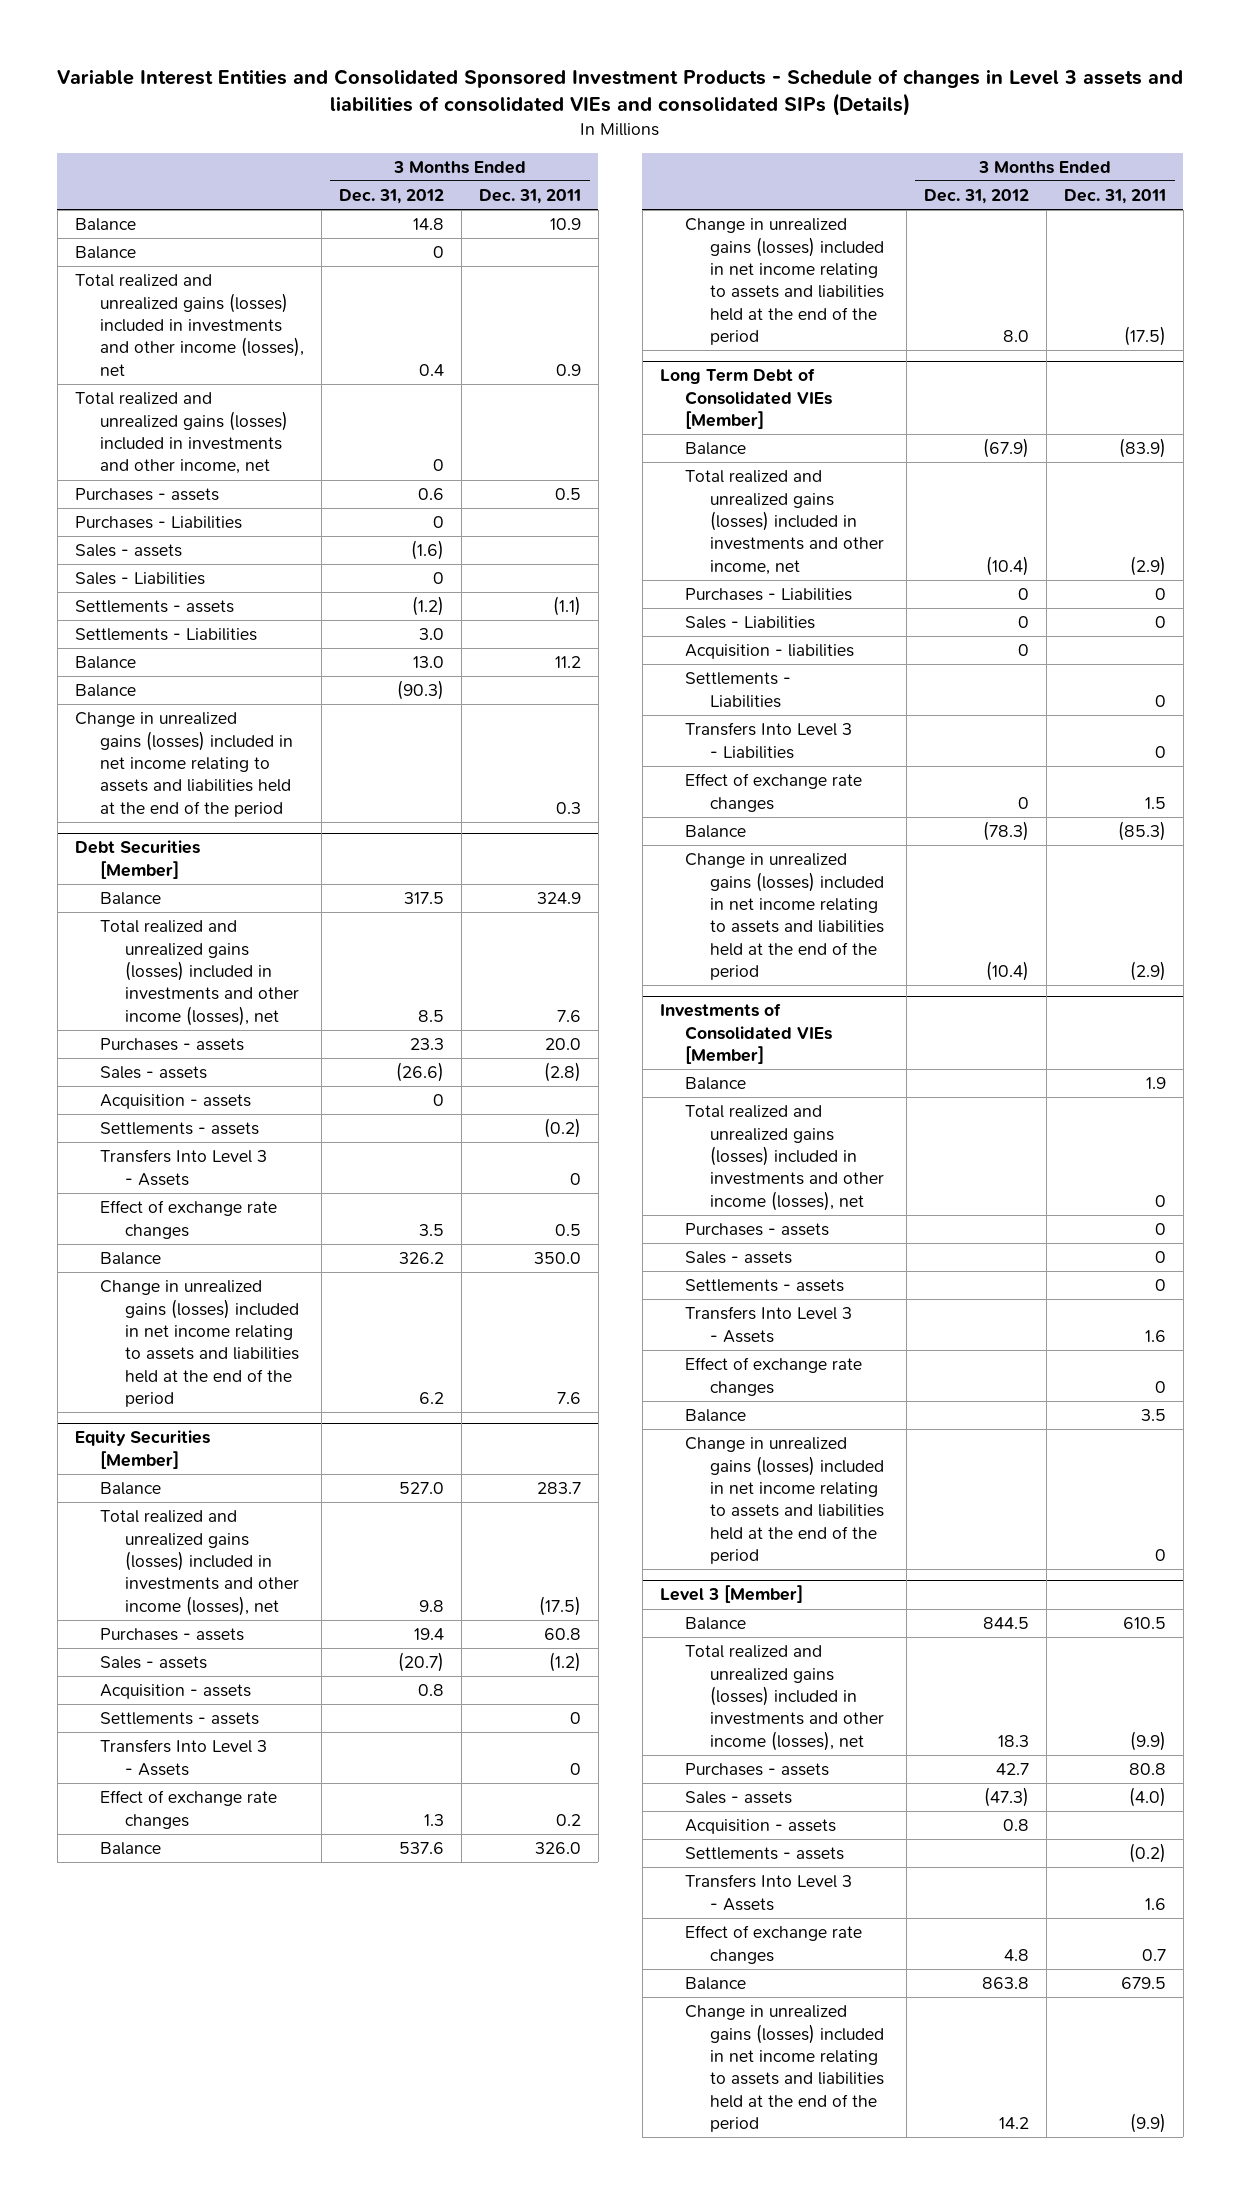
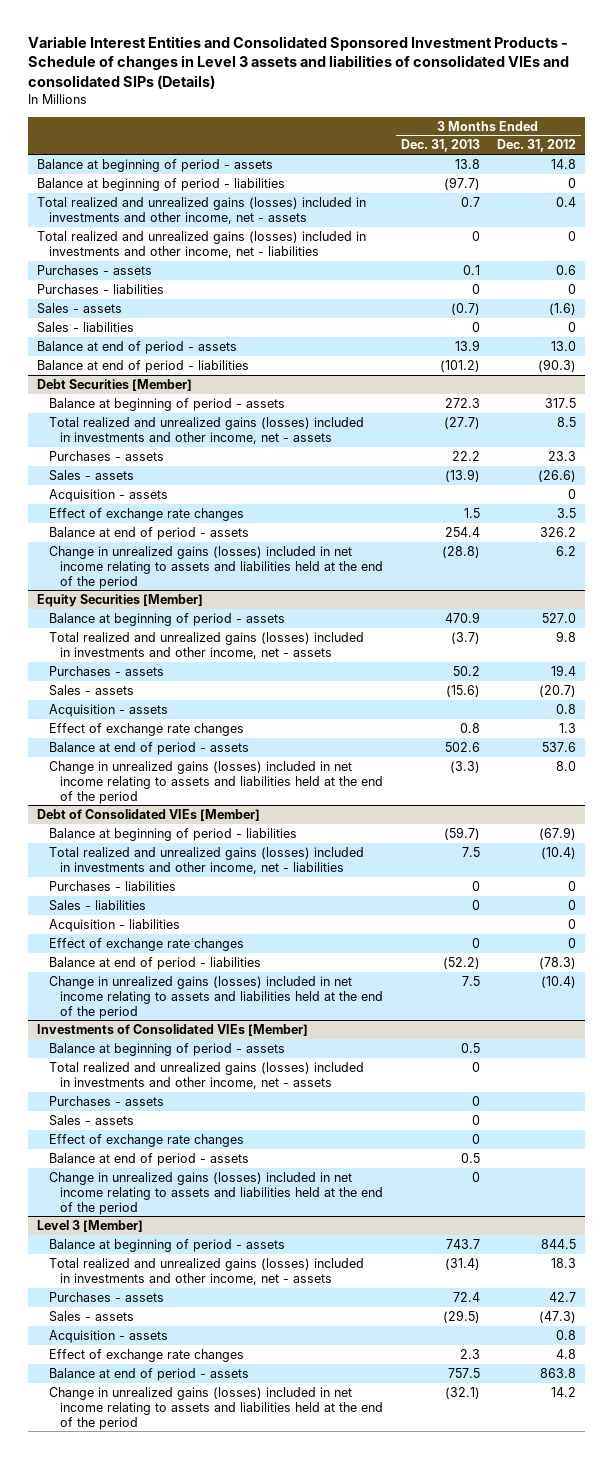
- | 3 Months Ended Dec. 31, 2012 | 3 Months Ended Dec. 31, 2011
+ | 3 Months Ended Dec. 31, 2013 | 3 Months Ended Dec. 31, 2012
- Balance | 14.8 | 10.9
- Balance | 0 |
- Total realized and unrealized gains (losses) included in investments and other income (losses), net | 0.4 | 0.9
- Total realized and unrealized gains (losses) included in investments and other income, net | 0 |
+ Balance at beginning of period - assets | 13.8 | 14.8
+ Balance at beginning of period - liabilities | (97.7) | 0
+ Total realized and unrealized gains (losses) included in investments and other income, net - assets | 0.7 | 0.4
+ Total realized and unrealized gains (losses) included in investments and other income, net - liabilities | 0 | 0
- Purchases - Liabilities | 0 |
+ Purchases - liabilities | 0 | 0
- Sales - Liabilities | 0 |
- Settlements - assets | (1.2) | (1.1)
- Settlements - Liabilities | 3.0 |
- Balance | 13.0 | 11.2
- Balance | (90.3) |
- Change in unrealized gains (losses) included in net income relating to assets and liabilities held at the end of the period | | 0.3
+ Sales - liabilities | 0 | 0
+ Balance at end of period - assets | 13.9 | 13.0
+ Balance at end of period - liabilities | (101.2) | (90.3)
@ Debt Securities [Member]
- Balance | 317.5 | 324.9
- Total realized and unrealized gains (losses) included in investments and other income (losses), net | 8.5 | 7.6
+ Balance at beginning of period - assets | 272.3 | 317.5
+ Total realized and unrealized gains (losses) included in investments and other income, net - assets | (27.7) | 8.5
- Settlements - assets | | (0.2)
- Transfers Into Level 3 - Assets | | 0
- Balance | 326.2 | 350.0
+ Balance at end of period - assets | 254.4 | 326.2
@ Equity Securities [Member]
- Balance | 527.0 | 283.7
- Total realized and unrealized gains (losses) included in investments and other income (losses), net | 9.8 | (17.5)
+ Balance at beginning of period - assets | 470.9 | 527.0
+ Total realized and unrealized gains (losses) included in investments and other income, net - assets | (3.7) | 9.8
- Settlements - assets | | 0
- Transfers Into Level 3 - Assets | | 0
- Balance | 537.6 | 326.0
+ Balance at end of period - assets | 502.6 | 537.6
- Long Term Debt of Consolidated VIEs [Member]
- Balance | (67.9) | (83.9)
- Total realized and unrealized gains (losses) included in investments and other income, net | (10.4) | (2.9)
- Purchases - Liabilities | 0 | 0
- Sales - Liabilities | 0 | 0
+ Debt of Consolidated VIEs [Member]
+ Balance at beginning of period - liabilities | (59.7) | (67.9)
+ Total realized and unrealized gains (losses) included in investments and other income, net - liabilities | 7.5 | (10.4)
+ Purchases - liabilities | 0 | 0
+ Sales - liabilities | 0 | 0
- Settlements - Liabilities | | 0
- Transfers Into Level 3 - Liabilities | | 0
- Balance | (78.3) | (85.3)
+ Balance at end of period - liabilities | (52.2) | (78.3)
@ Investments of Consolidated VIEs [Member]
- Balance | | 1.9
- Total realized and unrealized gains (losses) included in investments and other income (losses), net | | 0
+ Balance at beginning of period - assets | 0.5 |
+ Total realized and unrealized gains (losses) included in investments and other income, net - assets | 0 |
- Settlements - assets | | 0
- Transfers Into Level 3 - Assets | | 1.6
- Balance | | 3.5
+ Balance at end of period - assets | 0.5 |
@ Level 3 [Member]
- Balance | 844.5 | 610.5
- Total realized and unrealized gains (losses) included in investments and other income (losses), net | 18.3 | (9.9)
+ Balance at beginning of period - assets | 743.7 | 844.5
+ Total realized and unrealized gains (losses) included in investments and other income, net - assets | (31.4) | 18.3
- Settlements - assets | | (0.2)
- Transfers Into Level 3 - Assets | | 1.6
- Balance | 863.8 | 679.5
+ Balance at end of period - assets | 757.5 | 863.8

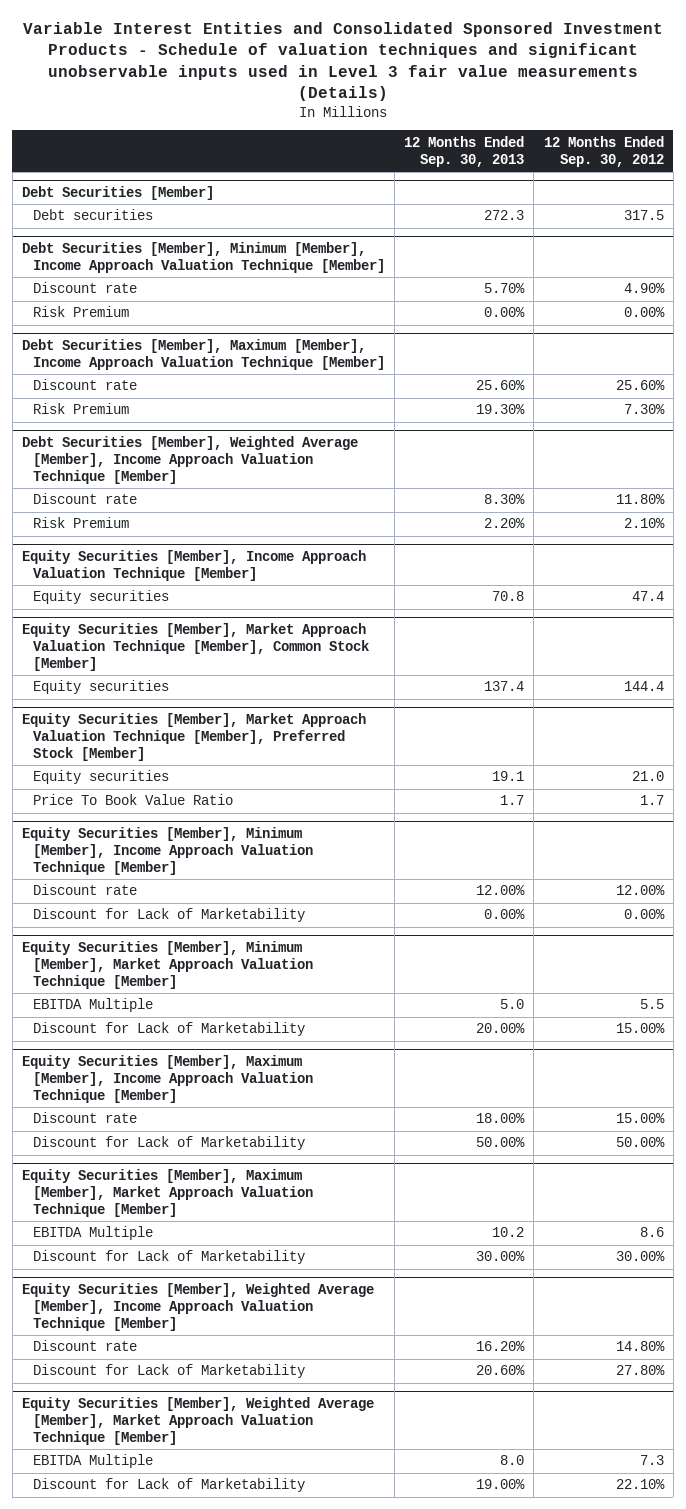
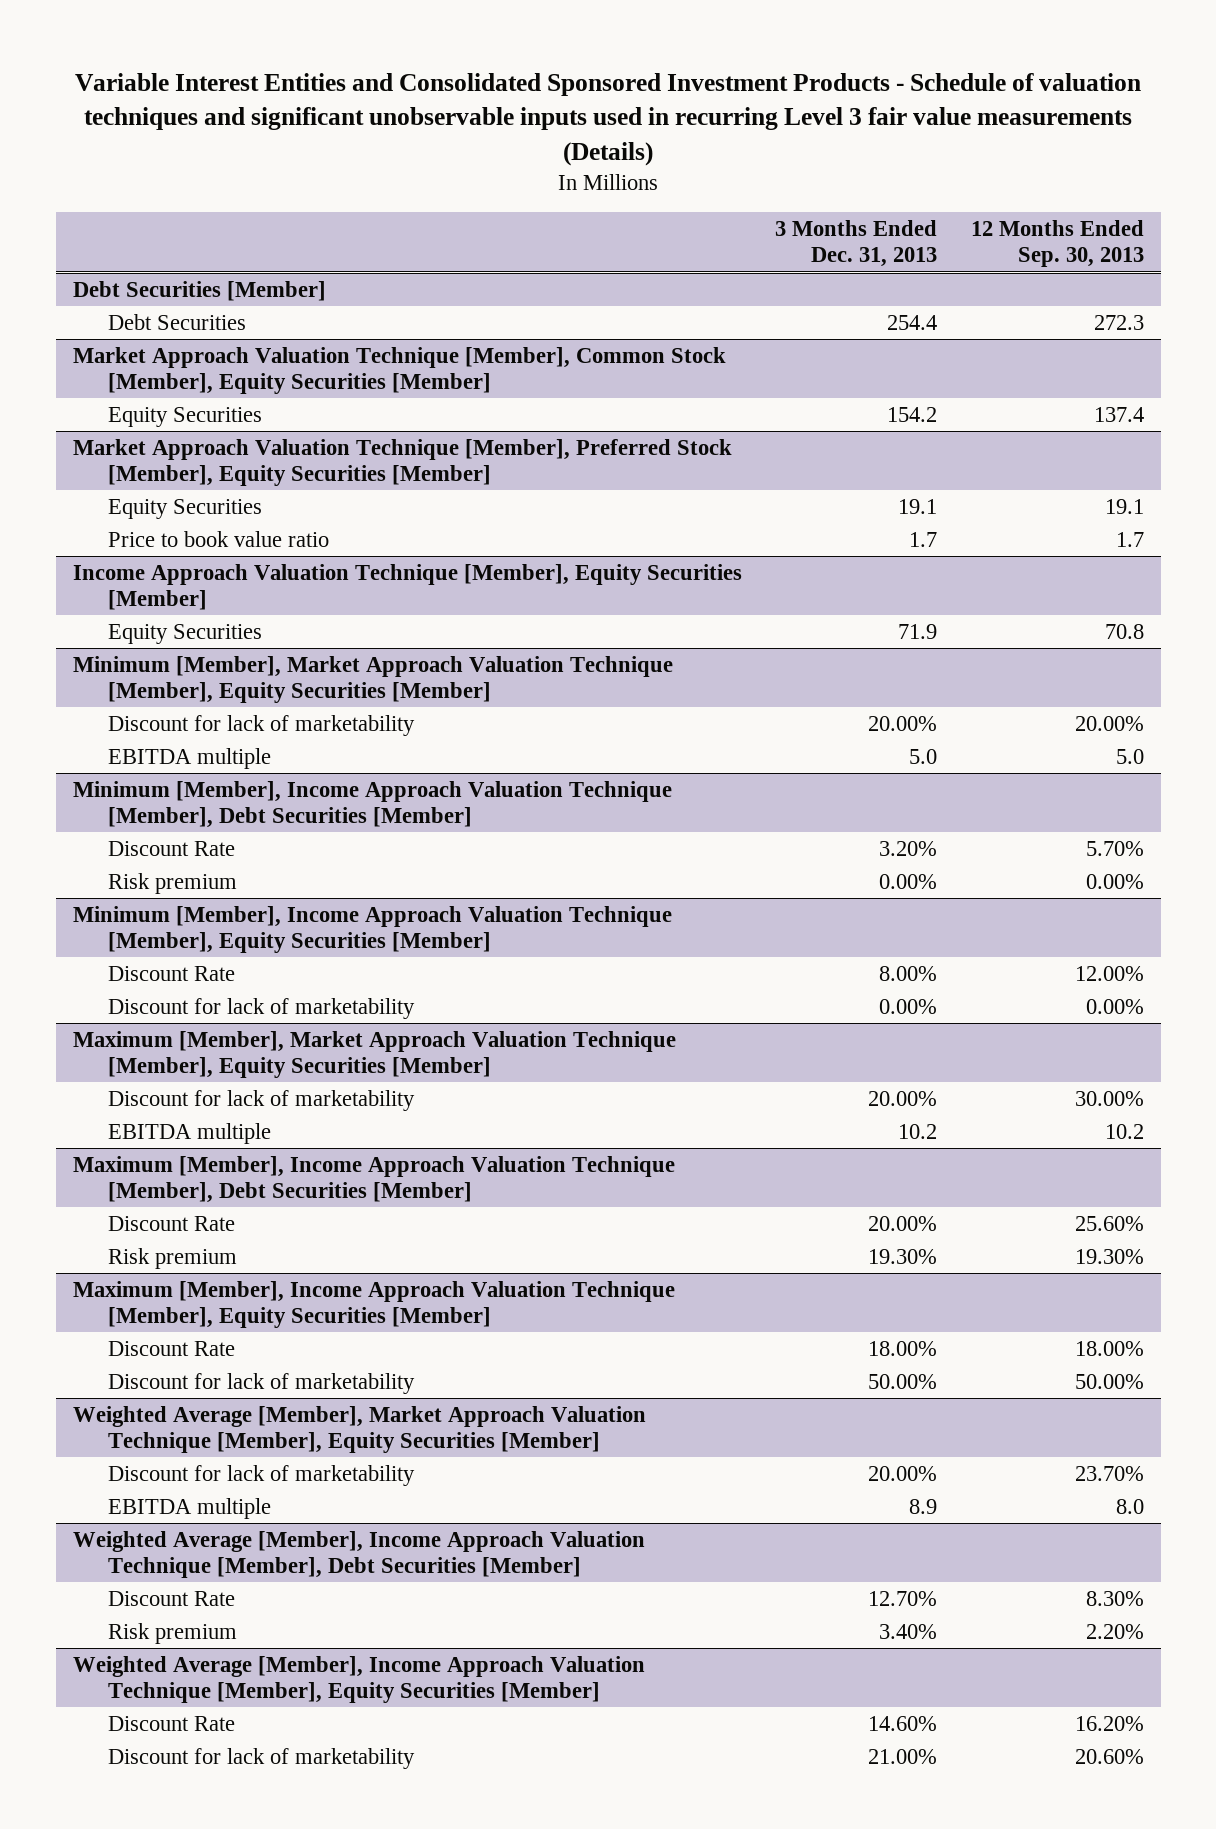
- Variable Interest Entities and Consolidated Sponsored Investment Products - Schedule of valuation techniques and significant unobservable inputs used in Level 3 fair value measurements (Details)
+ Variable Interest Entities and Consolidated Sponsored Investment Products - Schedule of valuation techniques and significant unobservable inputs used in recurring Level 3 fair value measurements (Details)
- | 12 Months Ended Sep. 30, 2013 | 12 Months Ended Sep. 30, 2012
+ | 3 Months Ended Dec. 31, 2013 | 12 Months Ended Sep. 30, 2013
@ Debt Securities [Member]
- Debt securities | 272.3 | 317.5
- Debt Securities [Member], Minimum [Member], Income Approach Valuation Technique [Member]
- Discount rate | 5.70% | 4.90%
- Risk Premium | 0.00% | 0.00%
- Debt Securities [Member], Maximum [Member], Income Approach Valuation Technique [Member]
- Discount rate | 25.60% | 25.60%
- Risk Premium | 19.30% | 7.30%
- Debt Securities [Member], Weighted Average [Member], Income Approach Valuation Technique [Member]
- Discount rate | 8.30% | 11.80%
- Risk Premium | 2.20% | 2.10%
- Equity Securities [Member], Income Approach Valuation Technique [Member]
- Equity securities | 70.8 | 47.4
- Equity Securities [Member], Market Approach Valuation Technique [Member], Common Stock [Member]
- Equity securities | 137.4 | 144.4
- Equity Securities [Member], Market Approach Valuation Technique [Member], Preferred Stock [Member]
- Equity securities | 19.1 | 21.0
- Price To Book Value Ratio | 1.7 | 1.7
- Equity Securities [Member], Minimum [Member], Income Approach Valuation Technique [Member]
- Discount rate | 12.00% | 12.00%
- Discount for Lack of Marketability | 0.00% | 0.00%
- Equity Securities [Member], Minimum [Member], Market Approach Valuation Technique [Member]
- EBITDA Multiple | 5.0 | 5.5
- Discount for Lack of Marketability | 20.00% | 15.00%
- Equity Securities [Member], Maximum [Member], Income Approach Valuation Technique [Member]
- Discount rate | 18.00% | 15.00%
- Discount for Lack of Marketability | 50.00% | 50.00%
- Equity Securities [Member], Maximum [Member], Market Approach Valuation Technique [Member]
- EBITDA Multiple | 10.2 | 8.6
- Discount for Lack of Marketability | 30.00% | 30.00%
- Equity Securities [Member], Weighted Average [Member], Income Approach Valuation Technique [Member]
- Discount rate | 16.20% | 14.80%
- Discount for Lack of Marketability | 20.60% | 27.80%
- Equity Securities [Member], Weighted Average [Member], Market Approach Valuation Technique [Member]
- EBITDA Multiple | 8.0 | 7.3
- Discount for Lack of Marketability | 19.00% | 22.10%
@ Debt Securities [Member]
+ Debt Securities | 254.4 | 272.3
+ Market Approach Valuation Technique [Member], Common Stock [Member], Equity Securities [Member]
+ Equity Securities | 154.2 | 137.4
+ Market Approach Valuation Technique [Member], Preferred Stock [Member], Equity Securities [Member]
+ Equity Securities | 19.1 | 19.1
+ Price to book value ratio | 1.7 | 1.7
+ Income Approach Valuation Technique [Member], Equity Securities [Member]
+ Equity Securities | 71.9 | 70.8
+ Minimum [Member], Market Approach Valuation Technique [Member], Equity Securities [Member]
+ Discount for lack of marketability | 20.00% | 20.00%
+ EBITDA multiple | 5.0 | 5.0
+ Minimum [Member], Income Approach Valuation Technique [Member], Debt Securities [Member]
+ Discount Rate | 3.20% | 5.70%
+ Risk premium | 0.00% | 0.00%
+ Minimum [Member], Income Approach Valuation Technique [Member], Equity Securities [Member]
+ Discount Rate | 8.00% | 12.00%
+ Discount for lack of marketability | 0.00% | 0.00%
+ Maximum [Member], Market Approach Valuation Technique [Member], Equity Securities [Member]
+ Discount for lack of marketability | 20.00% | 30.00%
+ EBITDA multiple | 10.2 | 10.2
+ Maximum [Member], Income Approach Valuation Technique [Member], Debt Securities [Member]
+ Discount Rate | 20.00% | 25.60%
+ Risk premium | 19.30% | 19.30%
+ Maximum [Member], Income Approach Valuation Technique [Member], Equity Securities [Member]
+ Discount Rate | 18.00% | 18.00%
+ Discount for lack of marketability | 50.00% | 50.00%
+ Weighted Average [Member], Market Approach Valuation Technique [Member], Equity Securities [Member]
+ Discount for lack of marketability | 20.00% | 23.70%
+ EBITDA multiple | 8.9 | 8.0
+ Weighted Average [Member], Income Approach Valuation Technique [Member], Debt Securities [Member]
+ Discount Rate | 12.70% | 8.30%
+ Risk premium | 3.40% | 2.20%
+ Weighted Average [Member], Income Approach Valuation Technique [Member], Equity Securities [Member]
+ Discount Rate | 14.60% | 16.20%
+ Discount for lack of marketability | 21.00% | 20.60%

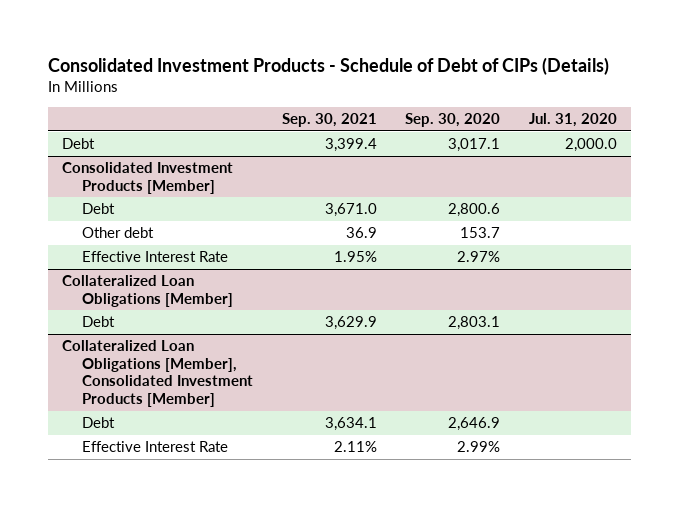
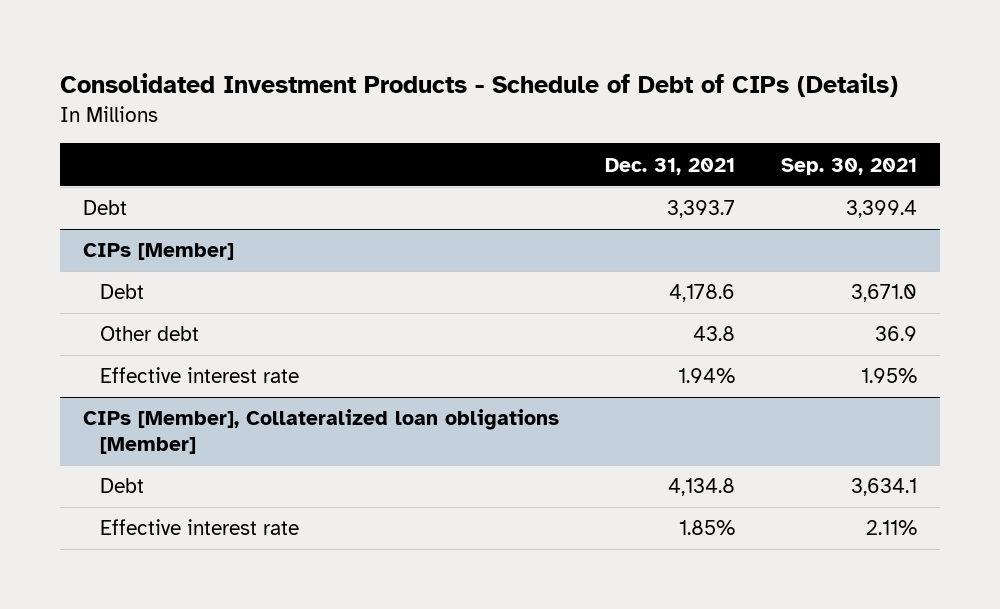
- | Sep. 30, 2021 | Sep. 30, 2020 | Jul. 31, 2020
+ | Dec. 31, 2021 | Sep. 30, 2021
- Consolidated Investment Products [Member]
+ CIPs [Member]
- Effective Interest Rate | 1.95% | 2.97% |
- Collateralized Loan Obligations [Member]
- Debt | 3,629.9 | 2,803.1 |
- Collateralized Loan Obligations [Member], Consolidated Investment Products [Member]
+ Effective interest rate | 1.94% | 1.95%
+ CIPs [Member], Collateralized loan obligations [Member]
- Effective Interest Rate | 2.11% | 2.99% |
+ Effective interest rate | 1.85% | 2.11%

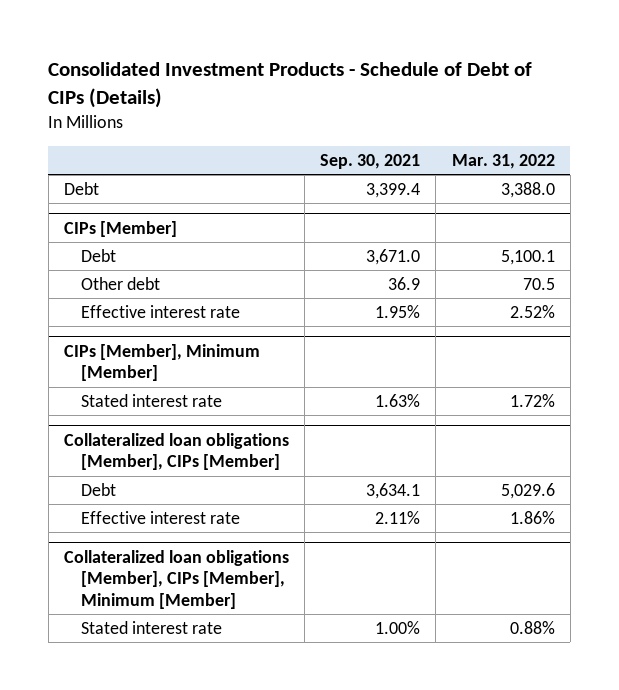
- | Dec. 31, 2021 | Sep. 30, 2021
+ | Sep. 30, 2021 | Mar. 31, 2022
- CIPs [Member], Collateralized loan obligations [Member]
+ CIPs [Member], Minimum [Member]
+ Stated interest rate | 1.63% | 1.72%
+ Collateralized loan obligations [Member], CIPs [Member]
+ Collateralized loan obligations [Member], CIPs [Member], Minimum [Member]
+ Stated interest rate | 1.00% | 0.88%

